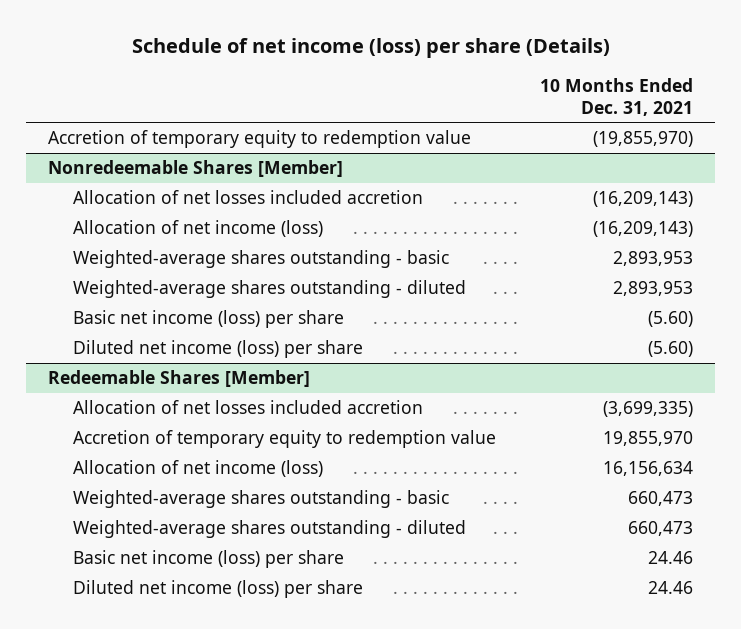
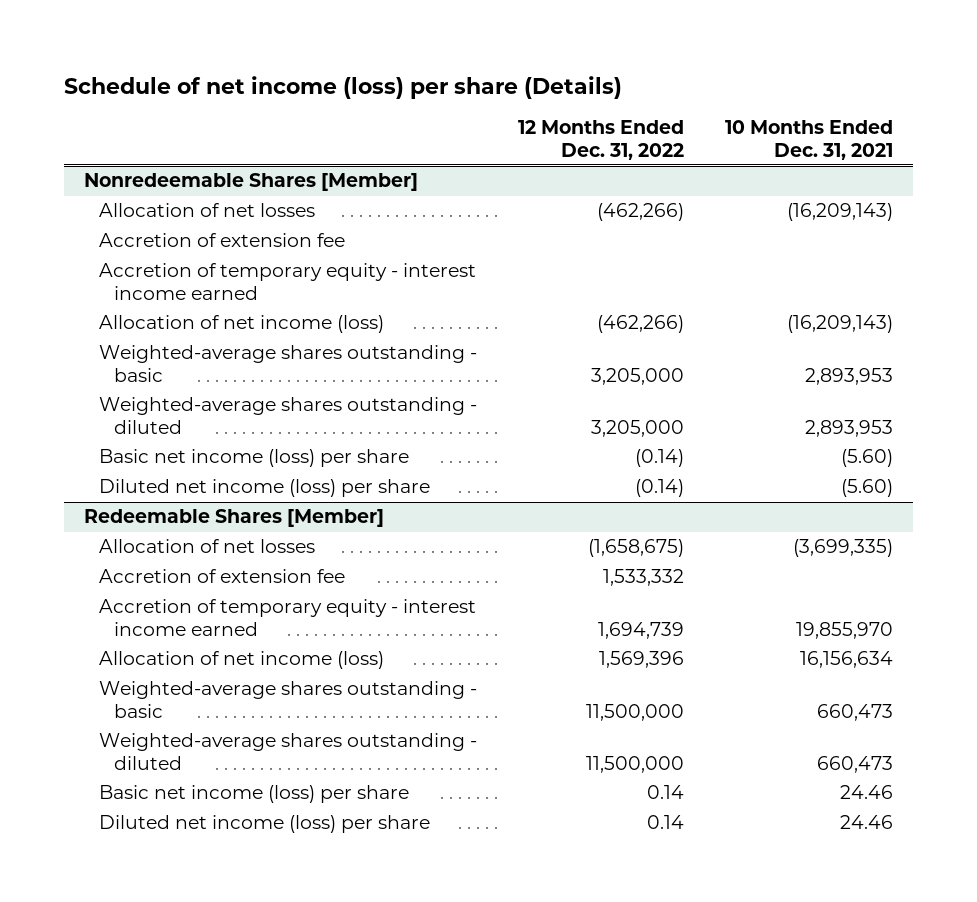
- | 10 Months Ended Dec. 31, 2021
+ | 12 Months Ended Dec. 31, 2022 | 10 Months Ended Dec. 31, 2021
- Accretion of temporary equity to redemption value | (19,855,970)
@ Nonredeemable Shares [Member]
- Allocation of net losses included accretion | (16,209,143)
+ Allocation of net losses | (462,266) | (16,209,143)
+ Accretion of extension fee
+ Accretion of temporary equity - interest income earned
@ Redeemable Shares [Member]
- Allocation of net losses included accretion | (3,699,335)
- Accretion of temporary equity to redemption value | 19,855,970
+ Allocation of net losses | (1,658,675) | (3,699,335)
+ Accretion of extension fee | 1,533,332 |
+ Accretion of temporary equity - interest income earned | 1,694,739 | 19,855,970

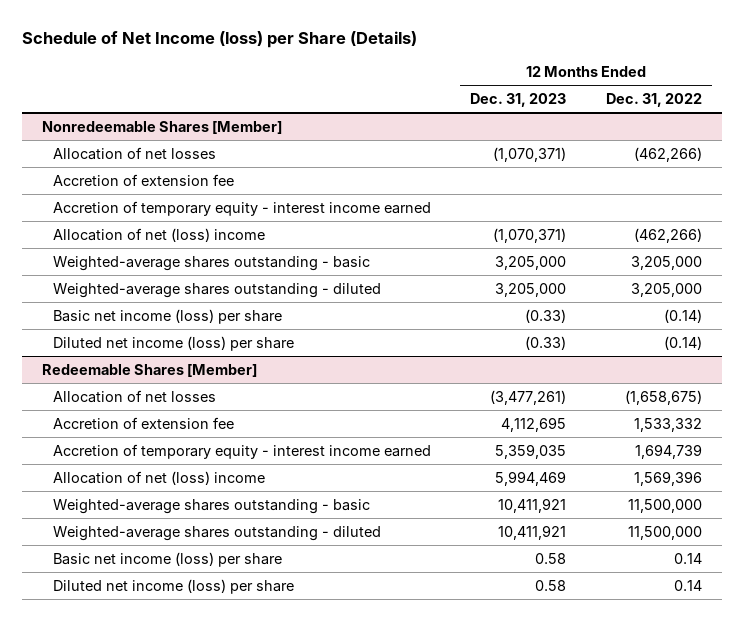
- Schedule of net income (loss) per share (Details)
+ Schedule of Net Income (loss) per Share (Details)
- | 12 Months Ended Dec. 31, 2022 | 10 Months Ended Dec. 31, 2021
+ | 12 Months Ended Dec. 31, 2023 | 12 Months Ended Dec. 31, 2022
@ Nonredeemable Shares [Member]
- Allocation of net income (loss) | (462,266) | (16,209,143)
+ Allocation of net (loss) income | (1,070,371) | (462,266)
@ Redeemable Shares [Member]
- Allocation of net income (loss) | 1,569,396 | 16,156,634
+ Allocation of net (loss) income | 5,994,469 | 1,569,396

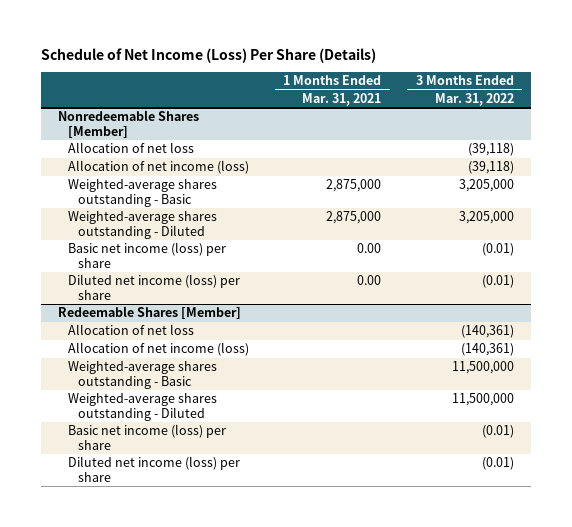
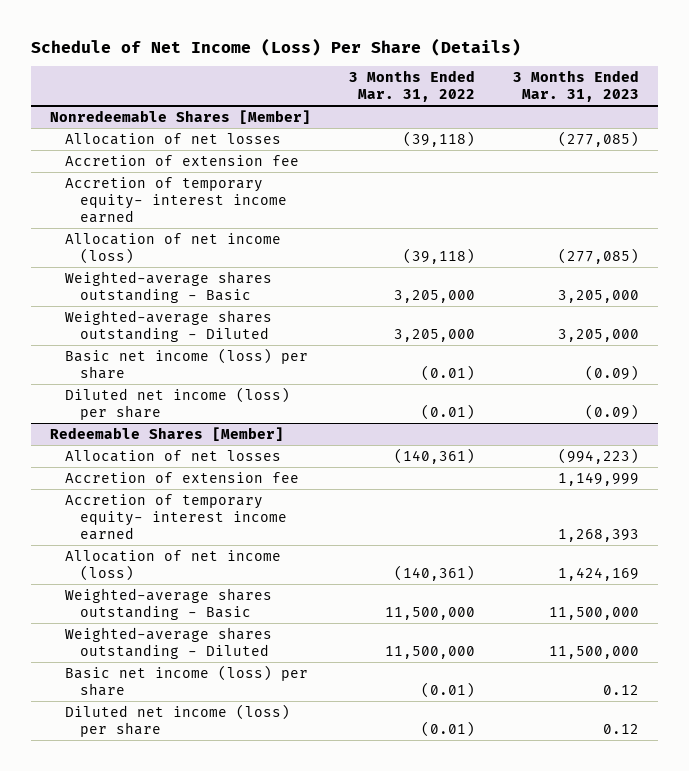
- | 1 Months Ended Mar. 31, 2021 | 3 Months Ended Mar. 31, 2022
+ | 3 Months Ended Mar. 31, 2022 | 3 Months Ended Mar. 31, 2023
@ Nonredeemable Shares [Member]
- Allocation of net loss | | (39,118)
+ Allocation of net losses | (39,118) | (277,085)
+ Accretion of extension fee
+ Accretion of temporary equity- interest income earned
@ Redeemable Shares [Member]
- Allocation of net loss | | (140,361)
+ Allocation of net losses | (140,361) | (994,223)
+ Accretion of extension fee | | 1,149,999
+ Accretion of temporary equity- interest income earned | | 1,268,393

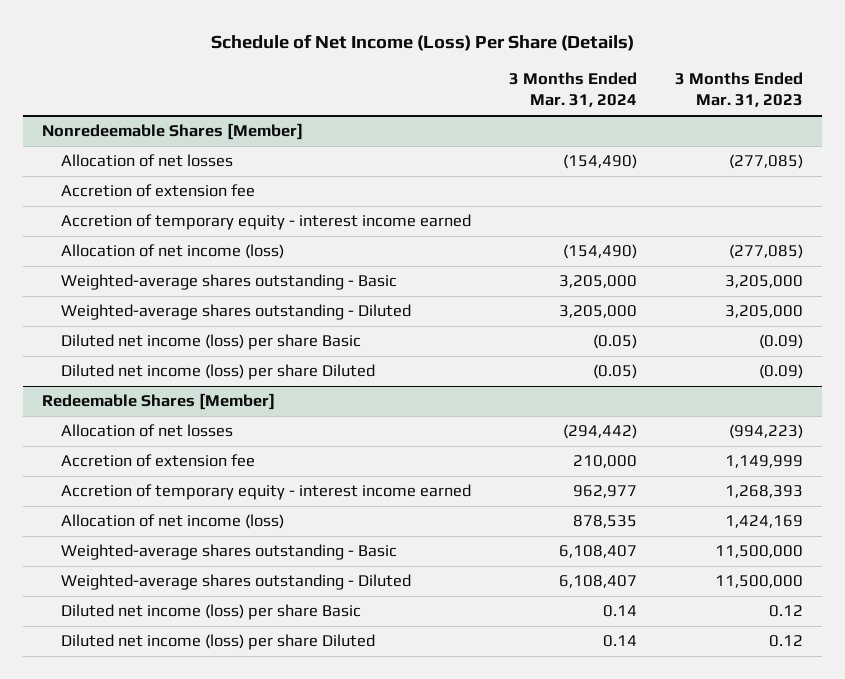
- | 3 Months Ended Mar. 31, 2022 | 3 Months Ended Mar. 31, 2023
+ | 3 Months Ended Mar. 31, 2024 | 3 Months Ended Mar. 31, 2023
@ Nonredeemable Shares [Member]
- Accretion of temporary equity- interest income earned
+ Accretion of temporary equity - interest income earned
- Basic net income (loss) per share | (0.01) | (0.09)
- Diluted net income (loss) per share | (0.01) | (0.09)
+ Diluted net income (loss) per share Basic | (0.05) | (0.09)
+ Diluted net income (loss) per share Diluted | (0.05) | (0.09)
@ Redeemable Shares [Member]
- Accretion of temporary equity- interest income earned | | 1,268,393
+ Accretion of temporary equity - interest income earned | 962,977 | 1,268,393
- Basic net income (loss) per share | (0.01) | 0.12
- Diluted net income (loss) per share | (0.01) | 0.12
+ Diluted net income (loss) per share Basic | 0.14 | 0.12
+ Diluted net income (loss) per share Diluted | 0.14 | 0.12

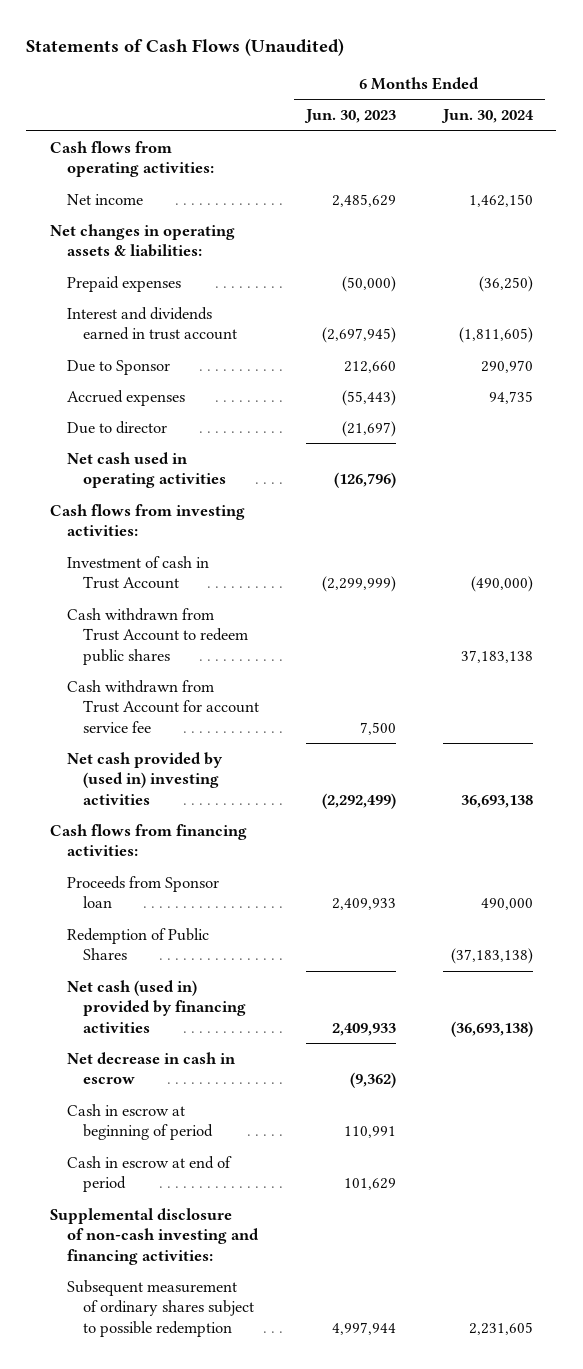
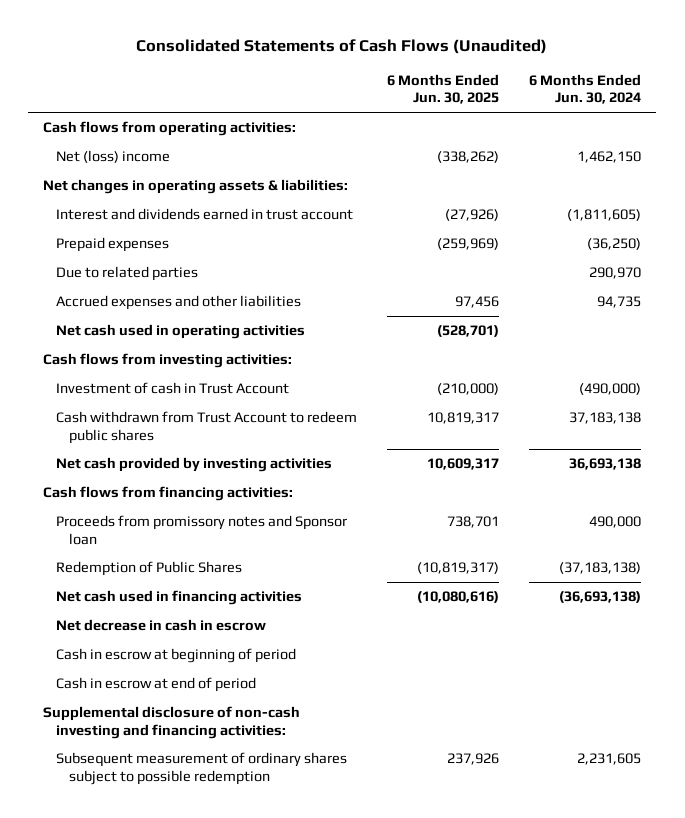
- Statements of Cash Flows (Unaudited)
+ Consolidated Statements of Cash Flows (Unaudited)
- | 6 Months Ended Jun. 30, 2023 | 6 Months Ended Jun. 30, 2024
+ | 6 Months Ended Jun. 30, 2025 | 6 Months Ended Jun. 30, 2024
- Net income | 2,485,629 | 1,462,150
+ Net (loss) income | (338,262) | 1,462,150
- Due to Sponsor | 212,660 | 290,970
- Accrued expenses | (55,443) | 94,735
- Due to director | (21,697) |
moved down: Prepaid expenses | (259,969) | (36,250)
+ Due to related parties | | 290,970
+ Accrued expenses and other liabilities | 97,456 | 94,735
- Cash withdrawn from Trust Account for account service fee | 7,500 |
- Net cash provided by (used in) investing activities | (2,292,499) | 36,693,138
+ Net cash provided by investing activities | 10,609,317 | 36,693,138
- Proceeds from Sponsor loan | 2,409,933 | 490,000
+ Proceeds from promissory notes and Sponsor loan | 738,701 | 490,000
- Net cash (used in) provided by financing activities | 2,409,933 | (36,693,138)
+ Net cash used in financing activities | (10,080,616) | (36,693,138)

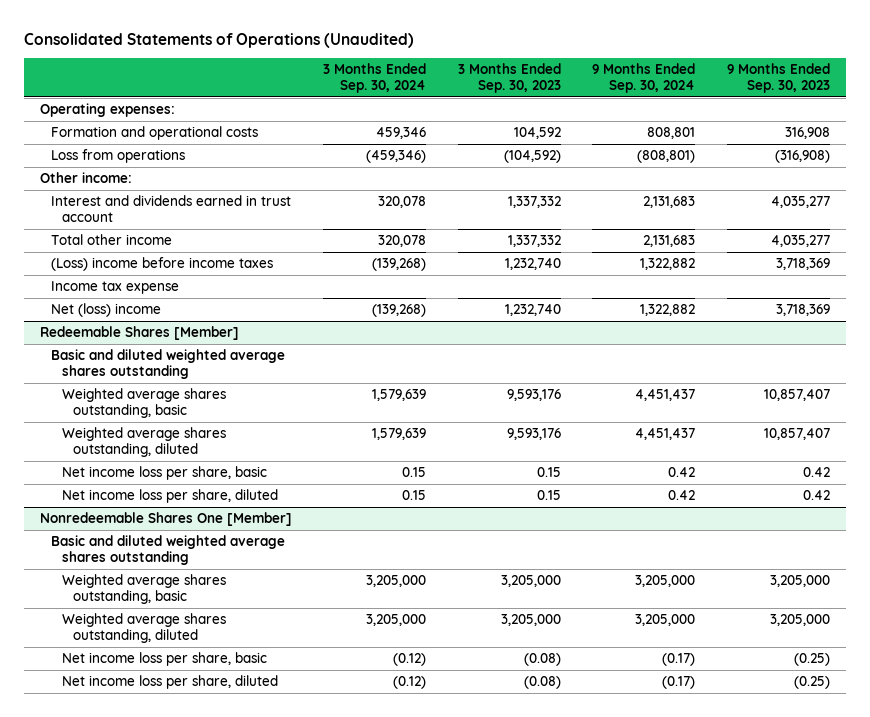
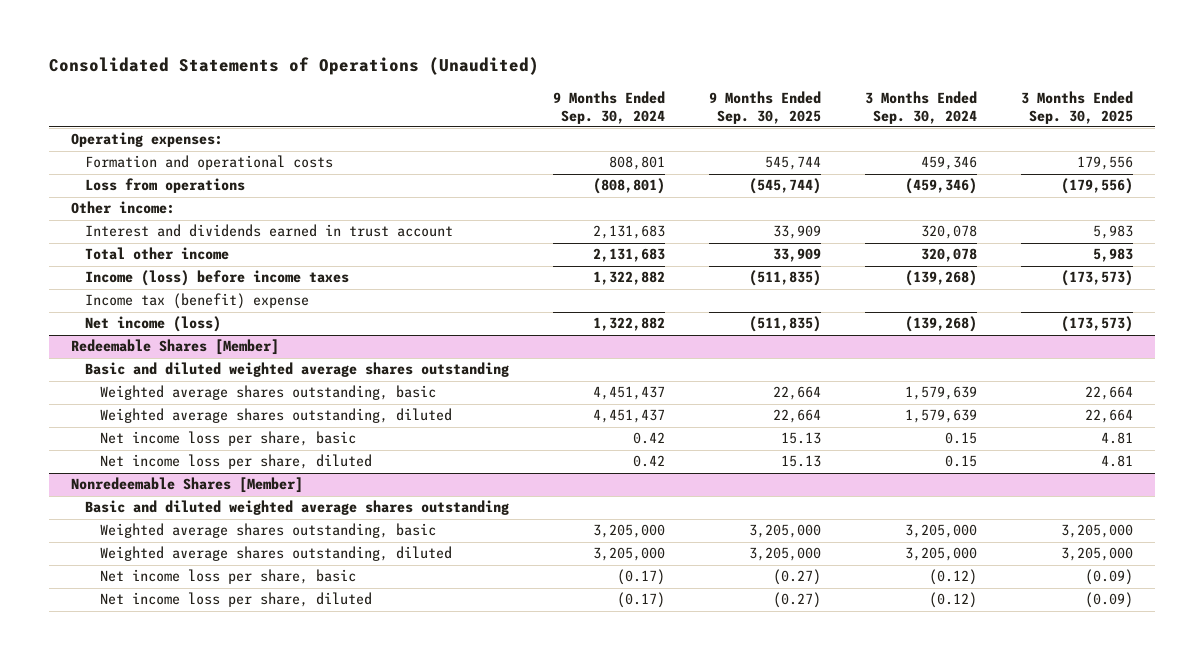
- | 3 Months Ended Sep. 30, 2024 | 3 Months Ended Sep. 30, 2023 | 9 Months Ended Sep. 30, 2024 | 9 Months Ended Sep. 30, 2023
+ | 9 Months Ended Sep. 30, 2024 | 9 Months Ended Sep. 30, 2025 | 3 Months Ended Sep. 30, 2024 | 3 Months Ended Sep. 30, 2025
- (Loss) income before income taxes | (139,268) | 1,232,740 | 1,322,882 | 3,718,369
- Income tax expense
- Net (loss) income | (139,268) | 1,232,740 | 1,322,882 | 3,718,369
+ Income (loss) before income taxes | 1,322,882 | (511,835) | (139,268) | (173,573)
+ Income tax (benefit) expense
+ Net income (loss) | 1,322,882 | (511,835) | (139,268) | (173,573)
- Nonredeemable Shares One [Member]
+ Nonredeemable Shares [Member]

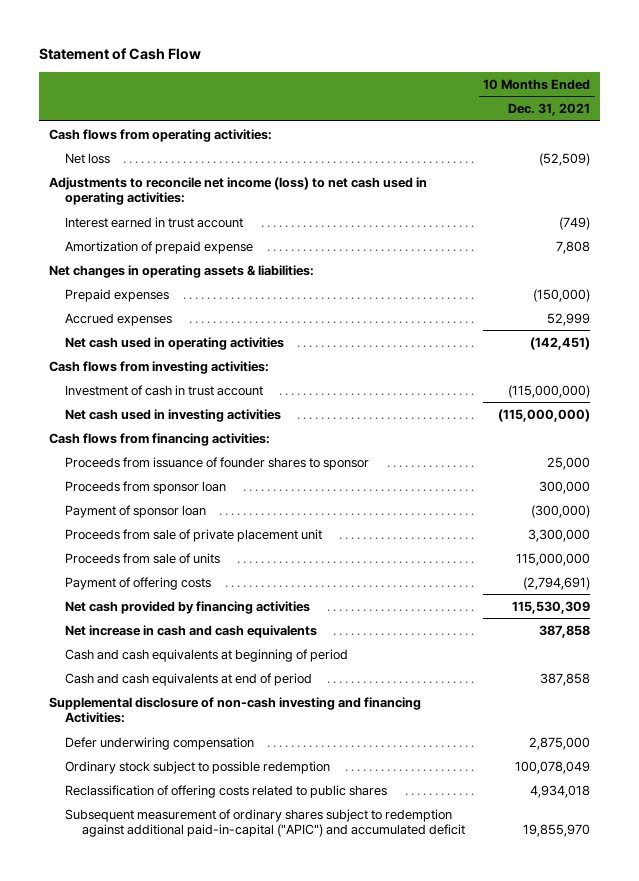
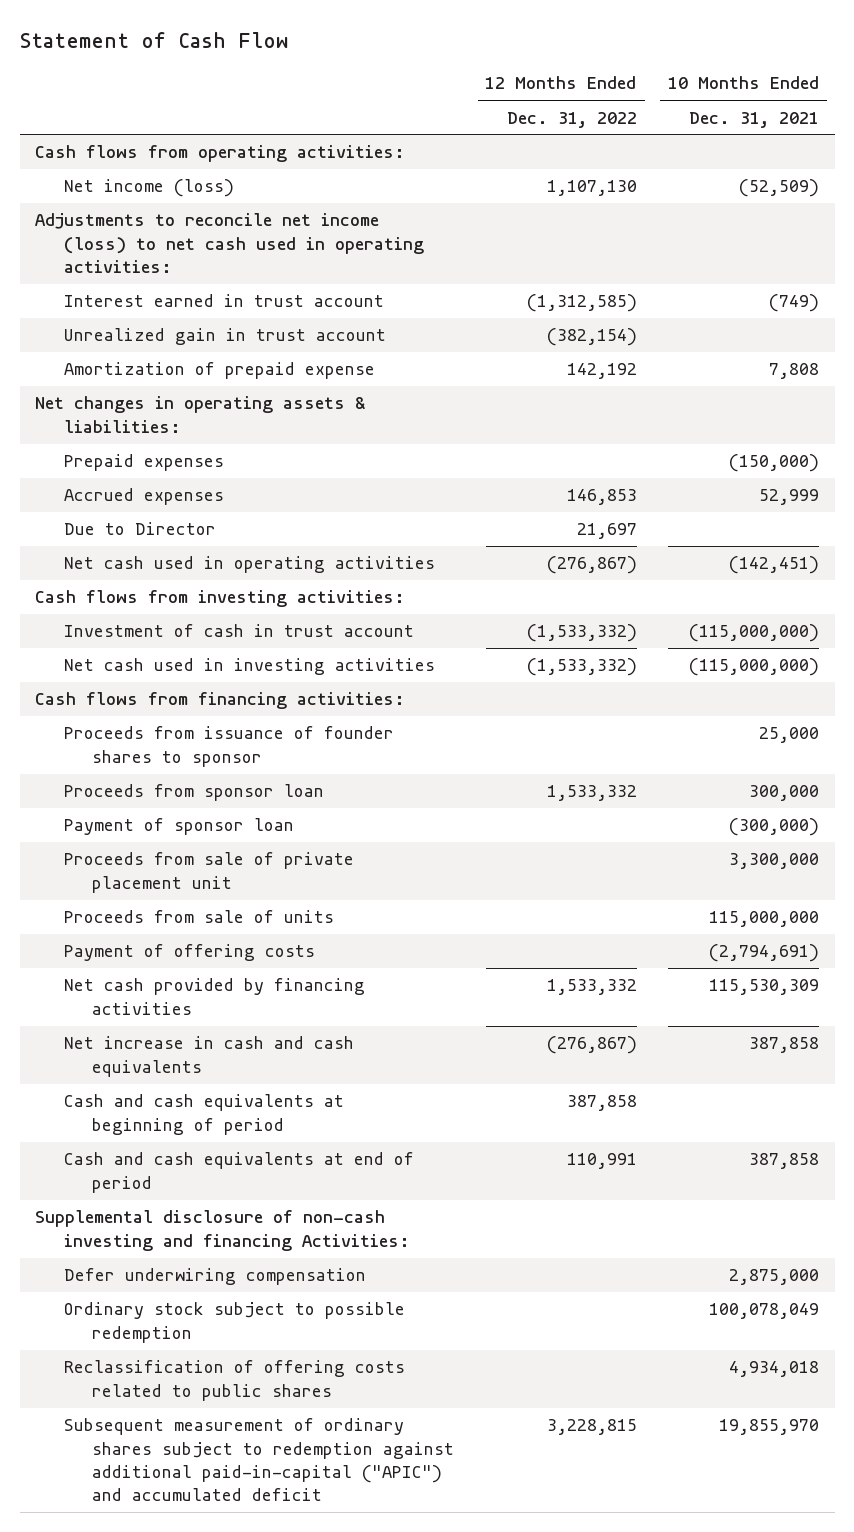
- | 10 Months Ended Dec. 31, 2021
+ | 12 Months Ended Dec. 31, 2022 | 10 Months Ended Dec. 31, 2021
- Net loss | (52,509)
+ Net income (loss) | 1,107,130 | (52,509)
+ Unrealized gain in trust account | (382,154) |
+ Due to Director | 21,697 |

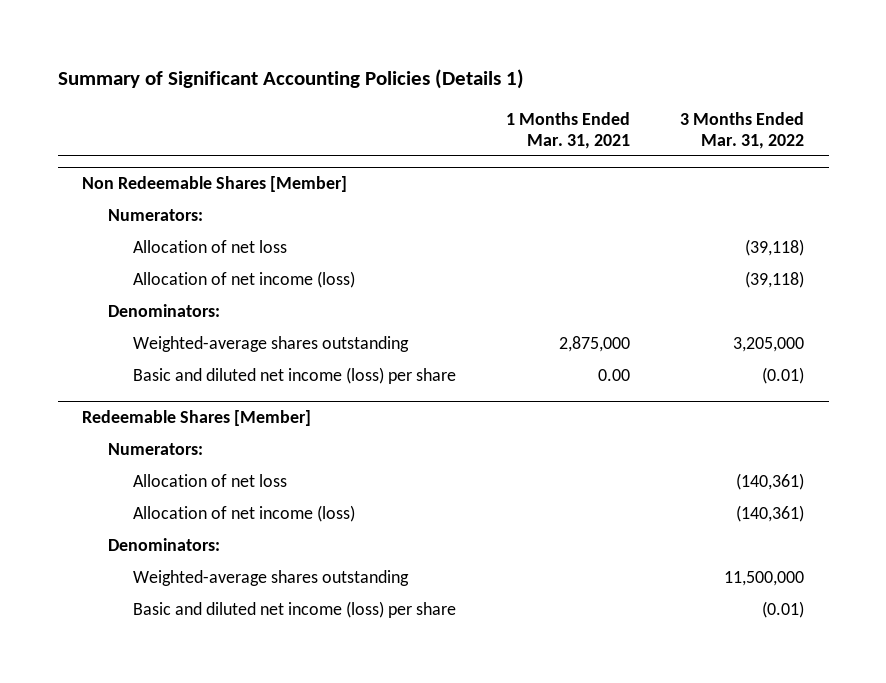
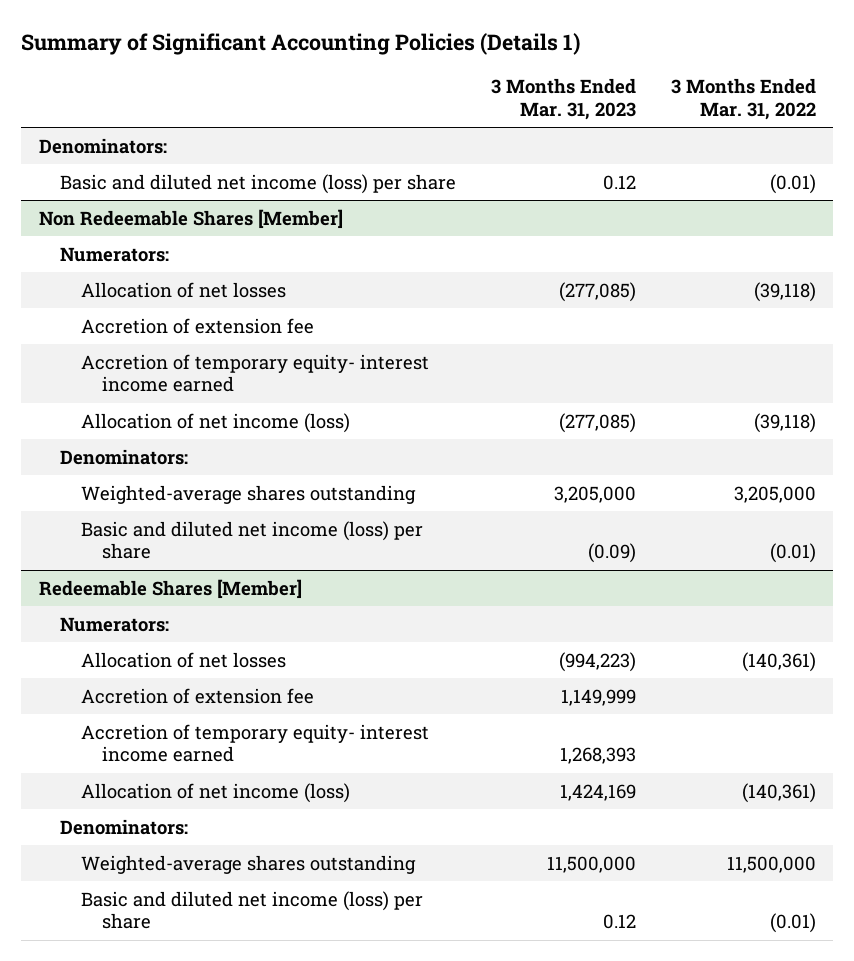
- | 1 Months Ended Mar. 31, 2021 | 3 Months Ended Mar. 31, 2022
+ | 3 Months Ended Mar. 31, 2023 | 3 Months Ended Mar. 31, 2022
+ Denominators:
+ Basic and diluted net income (loss) per share | 0.12 | (0.01)
@ Non Redeemable Shares [Member]
- Allocation of net loss | | (39,118)
+ Allocation of net losses | (277,085) | (39,118)
+ Accretion of extension fee
+ Accretion of temporary equity- interest income earned
@ Redeemable Shares [Member]
- Allocation of net loss | | (140,361)
+ Allocation of net losses | (994,223) | (140,361)
+ Accretion of extension fee | 1,149,999 |
+ Accretion of temporary equity- interest income earned | 1,268,393 |

